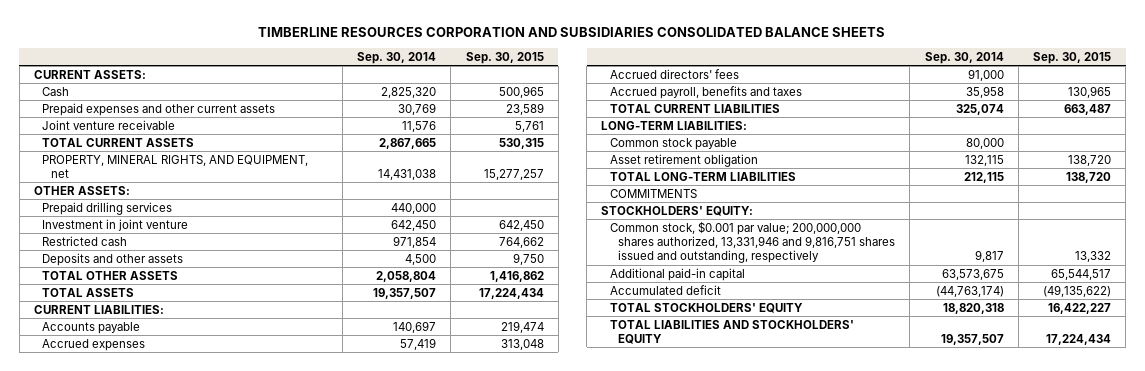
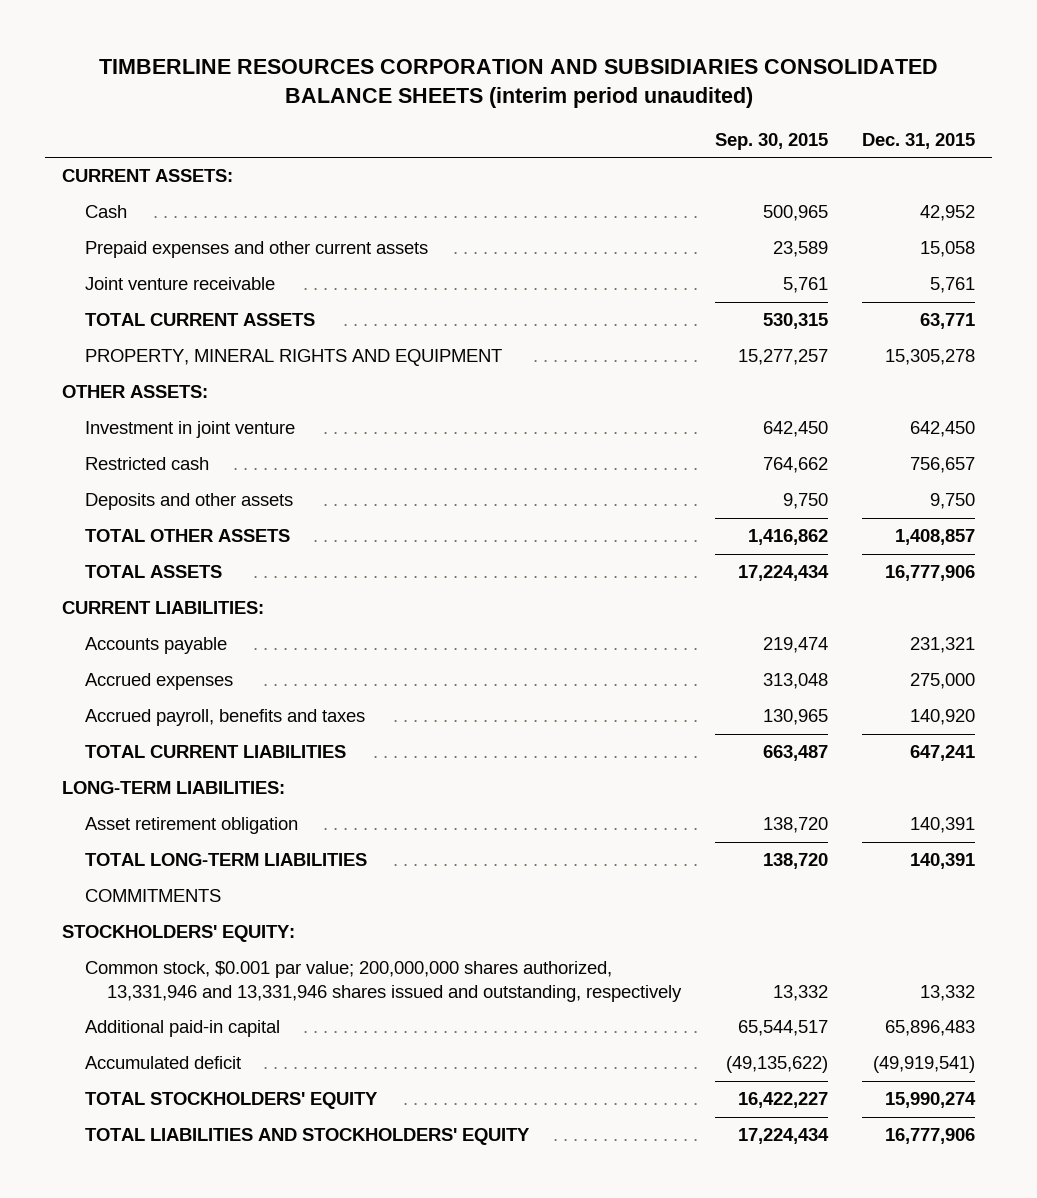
- TIMBERLINE RESOURCES CORPORATION AND SUBSIDIARIES CONSOLIDATED BALANCE SHEETS
+ TIMBERLINE RESOURCES CORPORATION AND SUBSIDIARIES CONSOLIDATED BALANCE SHEETS (interim period unaudited)
- | Sep. 30, 2014 | Sep. 30, 2015
+ | Sep. 30, 2015 | Dec. 31, 2015
- PROPERTY, MINERAL RIGHTS, AND EQUIPMENT, net | 14,431,038 | 15,277,257
+ PROPERTY, MINERAL RIGHTS AND EQUIPMENT | 15,277,257 | 15,305,278
- Prepaid drilling services | 440,000 |
- Accrued directors' fees | 91,000 |
- Common stock payable | 80,000 |
- Common stock, $0.001 par value; 200,000,000 shares authorized, 13,331,946 and 9,816,751 shares issued and outstanding, respectively | 9,817 | 13,332
+ Common stock, $0.001 par value; 200,000,000 shares authorized, 13,331,946 and 13,331,946 shares issued and outstanding, respectively | 13,332 | 13,332

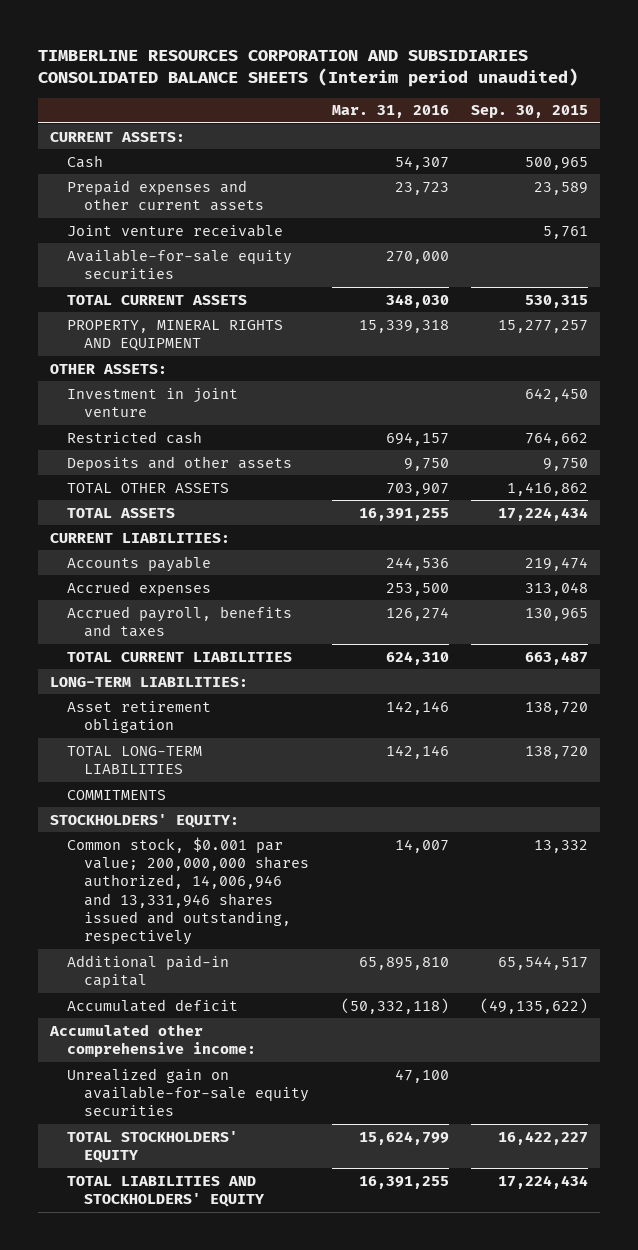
- TIMBERLINE RESOURCES CORPORATION AND SUBSIDIARIES CONSOLIDATED BALANCE SHEETS (interim period unaudited)
+ TIMBERLINE RESOURCES CORPORATION AND SUBSIDIARIES CONSOLIDATED BALANCE SHEETS (Interim period unaudited)
- | Sep. 30, 2015 | Dec. 31, 2015
+ | Mar. 31, 2016 | Sep. 30, 2015
+ Available-for-sale equity securities | 270,000 |
- Common stock, $0.001 par value; 200,000,000 shares authorized, 13,331,946 and 13,331,946 shares issued and outstanding, respectively | 13,332 | 13,332
+ Common stock, $0.001 par value; 200,000,000 shares authorized, 14,006,946 and 13,331,946 shares issued and outstanding, respectively | 14,007 | 13,332
+ Accumulated other comprehensive income:
+ Unrealized gain on available-for-sale equity securities | 47,100 |

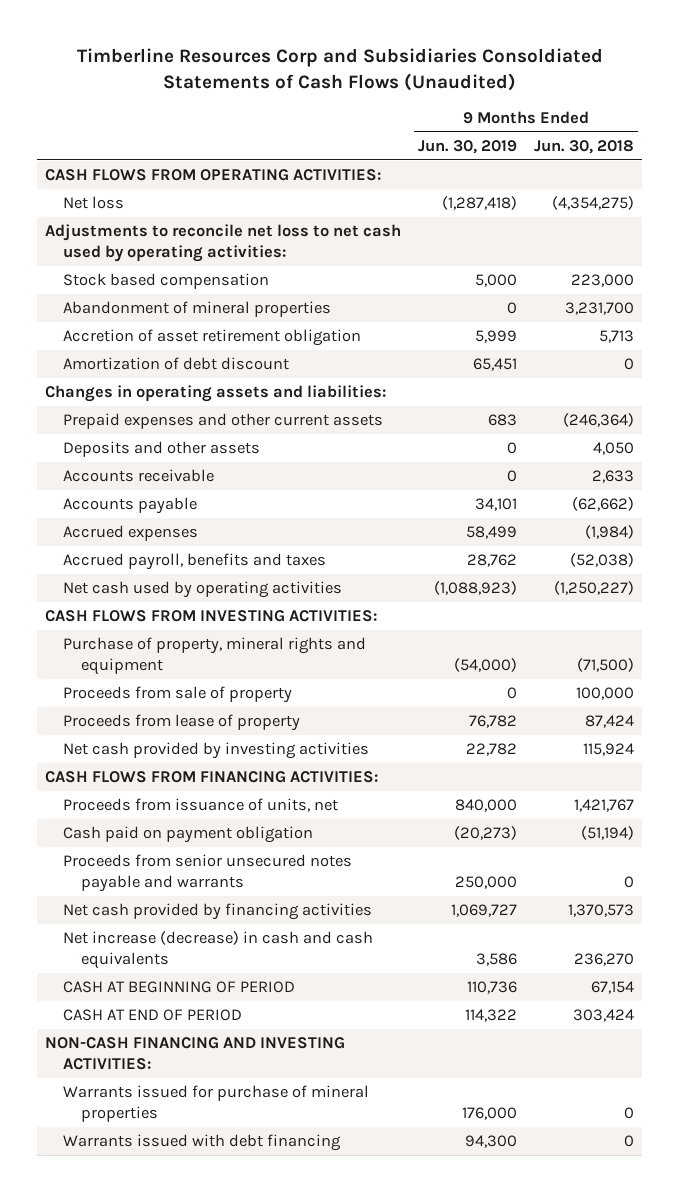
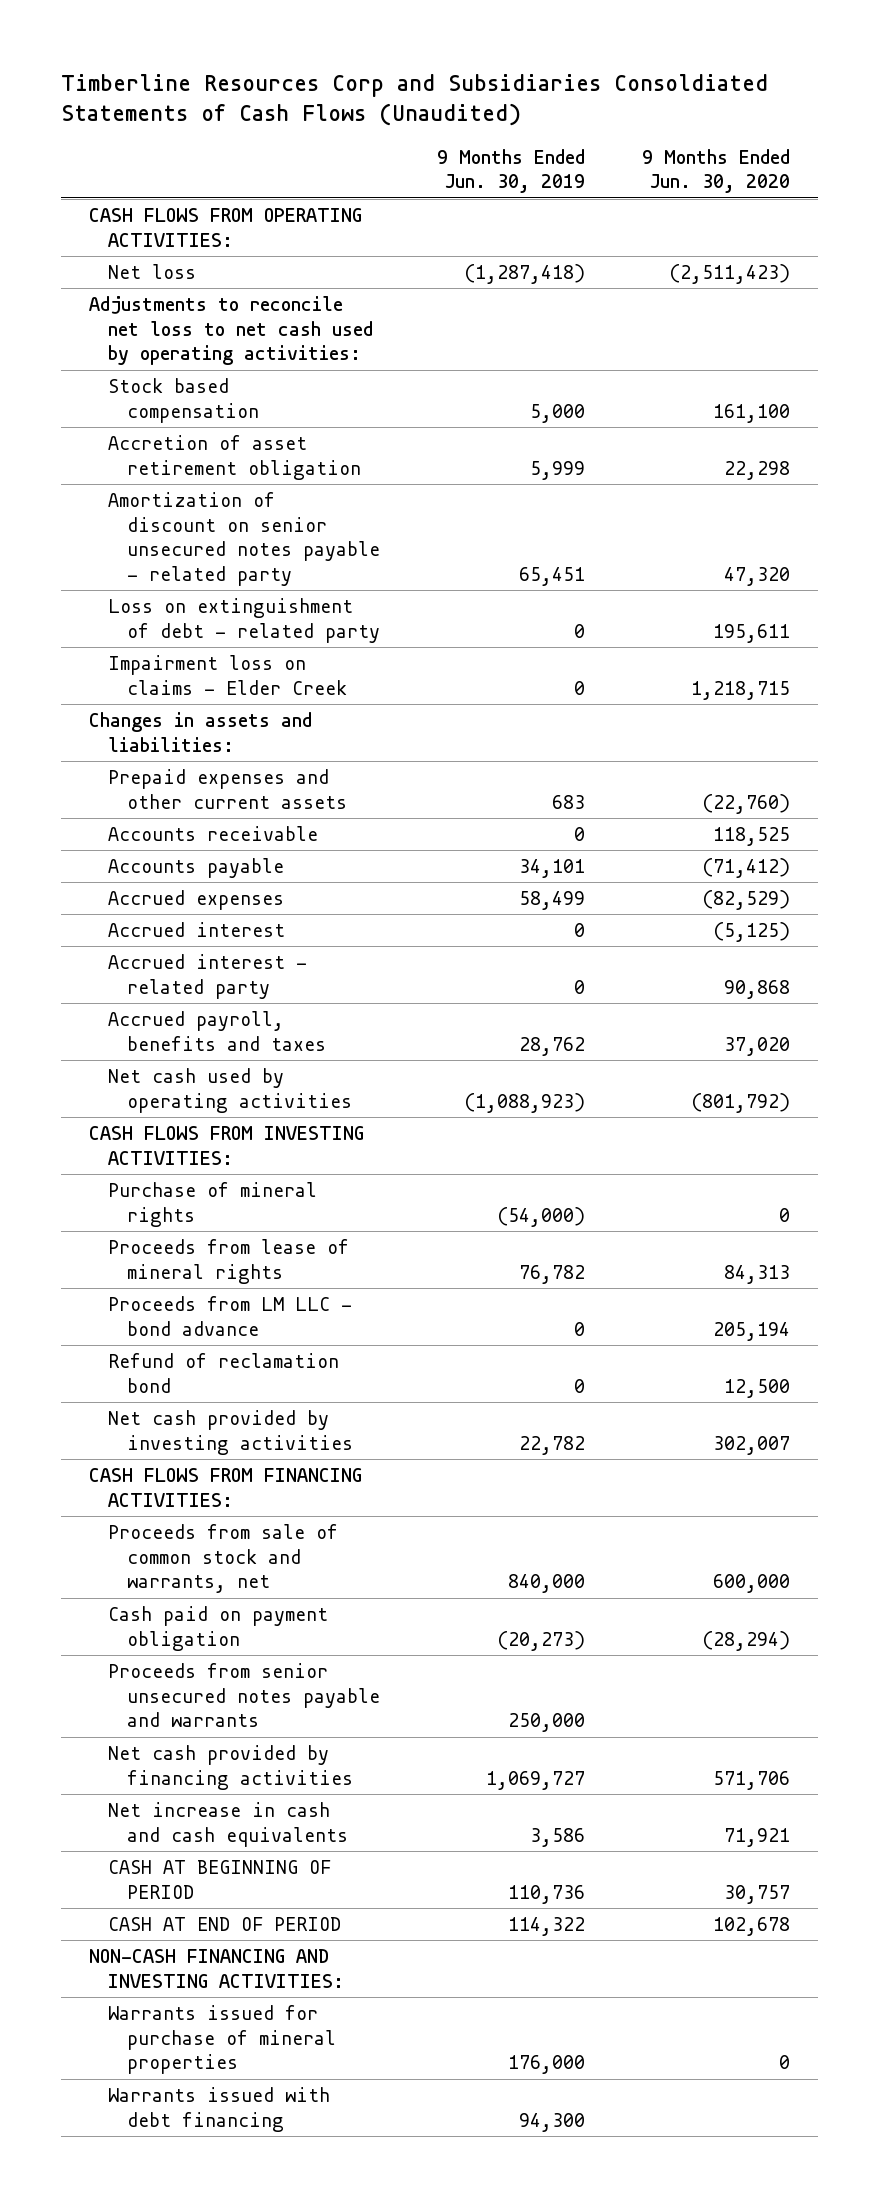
- | 9 Months Ended Jun. 30, 2019 | 9 Months Ended Jun. 30, 2018
+ | 9 Months Ended Jun. 30, 2019 | 9 Months Ended Jun. 30, 2020
- Abandonment of mineral properties | 0 | 3,231,700
- Amortization of debt discount | 65,451 | 0
- Changes in operating assets and liabilities:
+ Amortization of discount on senior unsecured notes payable - related party | 65,451 | 47,320
+ Loss on extinguishment of debt - related party | 0 | 195,611
+ Impairment loss on claims - Elder Creek | 0 | 1,218,715
+ Changes in assets and liabilities:
- Deposits and other assets | 0 | 4,050
+ Accrued interest | 0 | (5,125)
+ Accrued interest - related party | 0 | 90,868
- Purchase of property, mineral rights and equipment | (54,000) | (71,500)
- Proceeds from sale of property | 0 | 100,000
- Proceeds from lease of property | 76,782 | 87,424
+ Purchase of mineral rights | (54,000) | 0
+ Proceeds from lease of mineral rights | 76,782 | 84,313
+ Proceeds from LM LLC - bond advance | 0 | 205,194
+ Refund of reclamation bond | 0 | 12,500
- Proceeds from issuance of units, net | 840,000 | 1,421,767
+ Proceeds from sale of common stock and warrants, net | 840,000 | 600,000
- Net increase (decrease) in cash and cash equivalents | 3,586 | 236,270
+ Net increase in cash and cash equivalents | 3,586 | 71,921

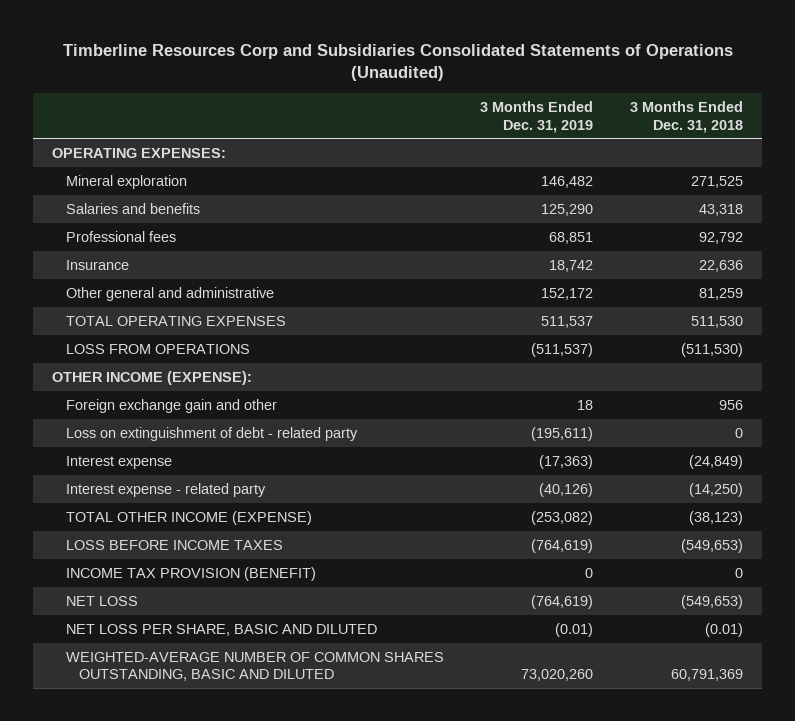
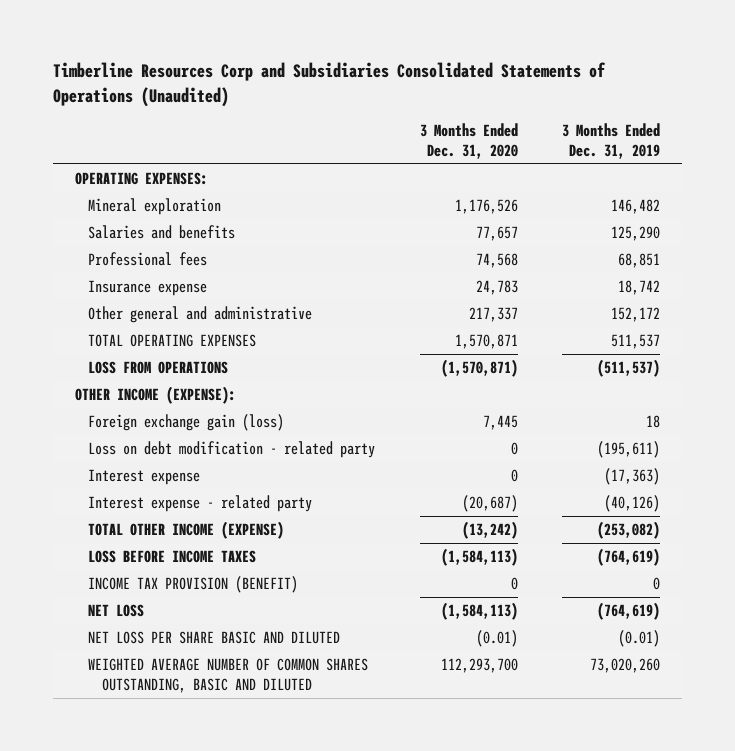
- | 3 Months Ended Dec. 31, 2019 | 3 Months Ended Dec. 31, 2018
+ | 3 Months Ended Dec. 31, 2020 | 3 Months Ended Dec. 31, 2019
- Insurance | 18,742 | 22,636
+ Insurance expense | 24,783 | 18,742
- Foreign exchange gain and other | 18 | 956
- Loss on extinguishment of debt - related party | (195,611) | 0
+ Foreign exchange gain (loss) | 7,445 | 18
+ Loss on debt modification - related party | 0 | (195,611)
- NET LOSS PER SHARE, BASIC AND DILUTED | (0.01) | (0.01)
- WEIGHTED-AVERAGE NUMBER OF COMMON SHARES OUTSTANDING, BASIC AND DILUTED | 73,020,260 | 60,791,369
+ NET LOSS PER SHARE BASIC AND DILUTED | (0.01) | (0.01)
+ WEIGHTED AVERAGE NUMBER OF COMMON SHARES OUTSTANDING, BASIC AND DILUTED | 112,293,700 | 73,020,260

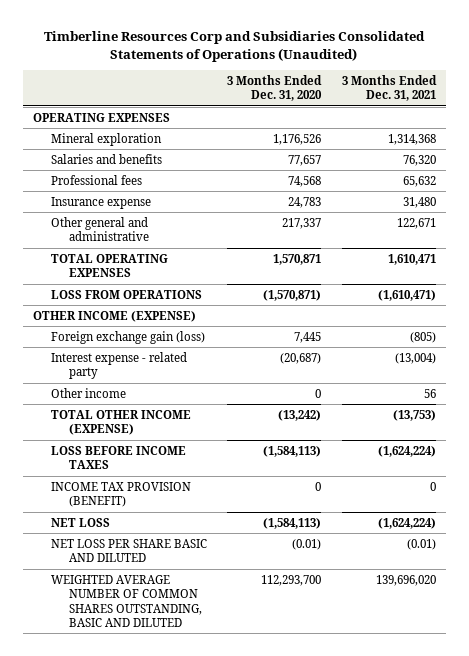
- | 3 Months Ended Dec. 31, 2020 | 3 Months Ended Dec. 31, 2019
+ | 3 Months Ended Dec. 31, 2020 | 3 Months Ended Dec. 31, 2021
- OPERATING EXPENSES:
+ OPERATING EXPENSES
- OTHER INCOME (EXPENSE):
+ OTHER INCOME (EXPENSE)
- Loss on debt modification - related party | 0 | (195,611)
- Interest expense | 0 | (17,363)
+ Other income | 0 | 56

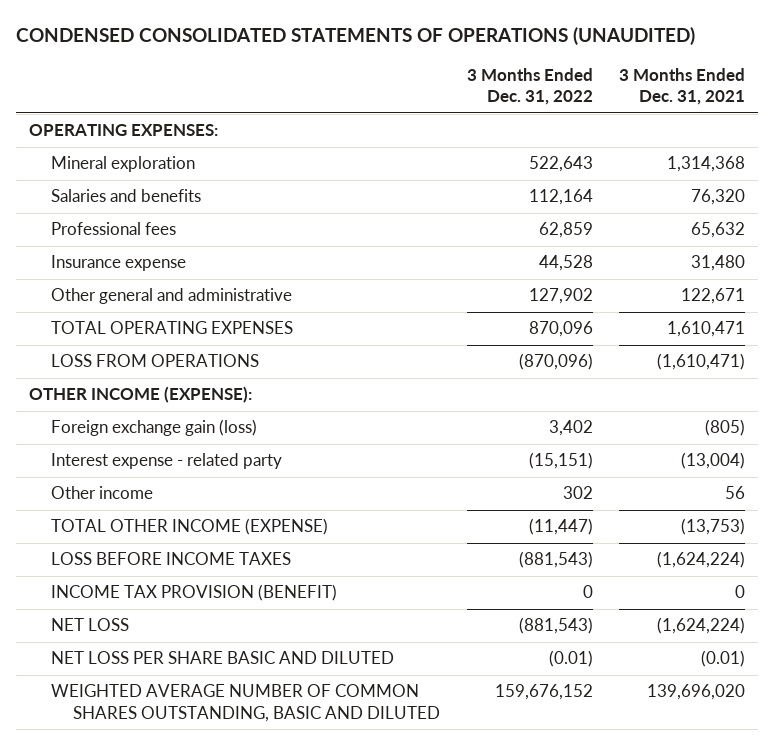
- Timberline Resources Corp and Subsidiaries Consolidated Statements of Operations (Unaudited)
+ CONDENSED CONSOLIDATED STATEMENTS OF OPERATIONS (UNAUDITED)
- | 3 Months Ended Dec. 31, 2020 | 3 Months Ended Dec. 31, 2021
+ | 3 Months Ended Dec. 31, 2022 | 3 Months Ended Dec. 31, 2021
- OPERATING EXPENSES
+ OPERATING EXPENSES:
- OTHER INCOME (EXPENSE)
+ OTHER INCOME (EXPENSE):

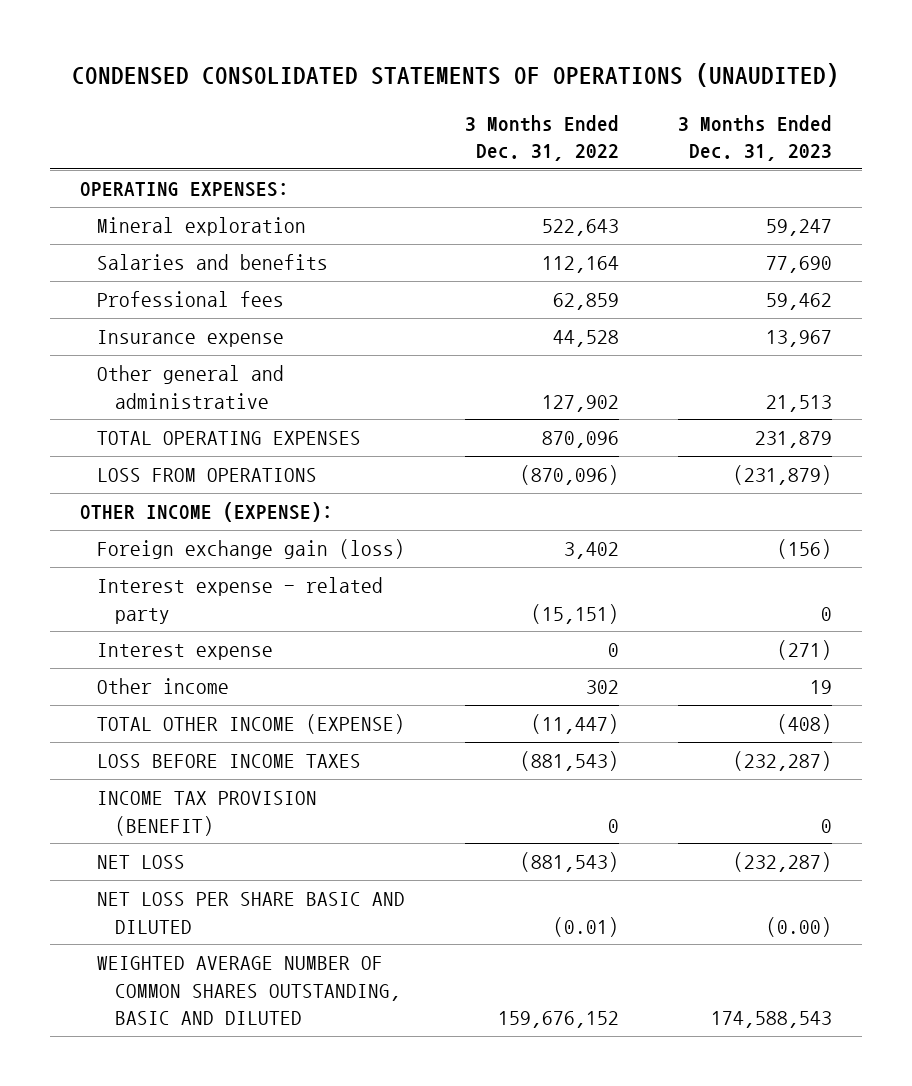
- | 3 Months Ended Dec. 31, 2022 | 3 Months Ended Dec. 31, 2021
+ | 3 Months Ended Dec. 31, 2022 | 3 Months Ended Dec. 31, 2023
+ Interest expense | 0 | (271)

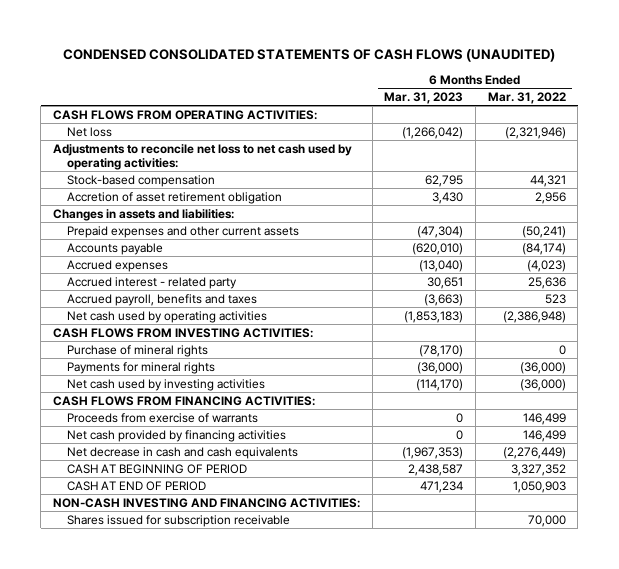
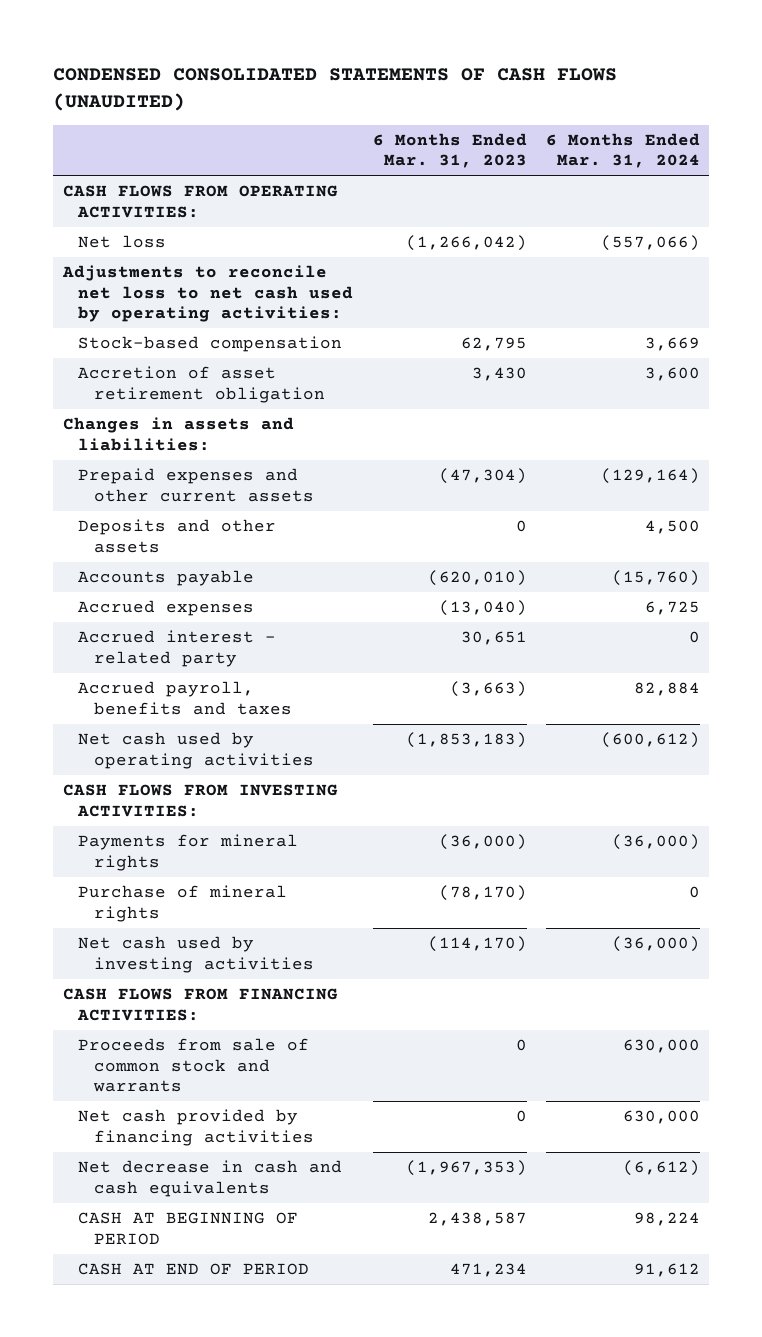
- | 6 Months Ended Mar. 31, 2023 | 6 Months Ended Mar. 31, 2022
+ | 6 Months Ended Mar. 31, 2023 | 6 Months Ended Mar. 31, 2024
+ Deposits and other assets | 0 | 4,500
moved down: Purchase of mineral rights | (78,170) | 0
- Proceeds from exercise of warrants | 0 | 146,499
+ Proceeds from sale of common stock and warrants | 0 | 630,000
- NON-CASH INVESTING AND FINANCING ACTIVITIES:
- Shares issued for subscription receivable | | 70,000

